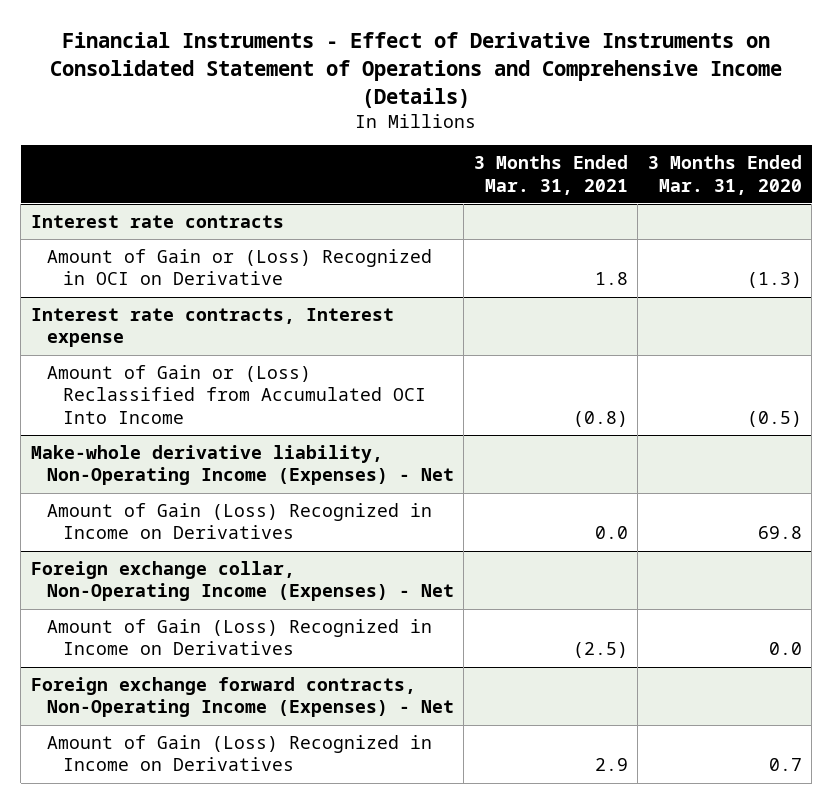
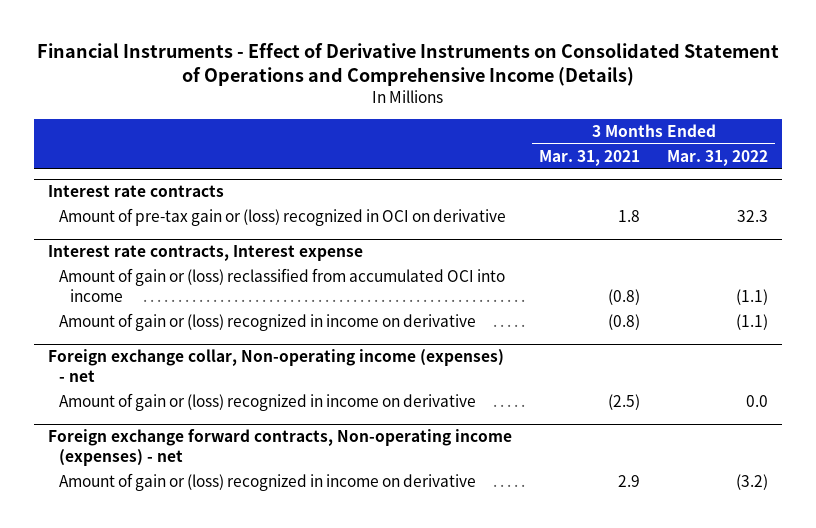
- | 3 Months Ended Mar. 31, 2021 | 3 Months Ended Mar. 31, 2020
+ | 3 Months Ended Mar. 31, 2021 | 3 Months Ended Mar. 31, 2022
@ Interest rate contracts
- Amount of Gain or (Loss) Recognized in OCI on Derivative | 1.8 | (1.3)
+ Amount of pre-tax gain or (loss) recognized in OCI on derivative | 1.8 | 32.3
@ Interest rate contracts, Interest expense
- Amount of Gain or (Loss) Reclassified from Accumulated OCI Into Income | (0.8) | (0.5)
- Make-whole derivative liability, Non-Operating Income (Expenses) - Net
- Amount of Gain (Loss) Recognized in Income on Derivatives | 0.0 | 69.8
- Foreign exchange collar, Non-Operating Income (Expenses) - Net
- Amount of Gain (Loss) Recognized in Income on Derivatives | (2.5) | 0.0
- Foreign exchange forward contracts, Non-Operating Income (Expenses) - Net
- Amount of Gain (Loss) Recognized in Income on Derivatives | 2.9 | 0.7
@ Interest rate contracts, Interest expense
+ Amount of gain or (loss) reclassified from accumulated OCI into income | (0.8) | (1.1)
+ Amount of gain or (loss) recognized in income on derivative | (0.8) | (1.1)
+ Foreign exchange collar, Non-operating income (expenses) - net
+ Amount of gain or (loss) recognized in income on derivative | (2.5) | 0.0
+ Foreign exchange forward contracts, Non-operating income (expenses) - net
+ Amount of gain or (loss) recognized in income on derivative | 2.9 | (3.2)

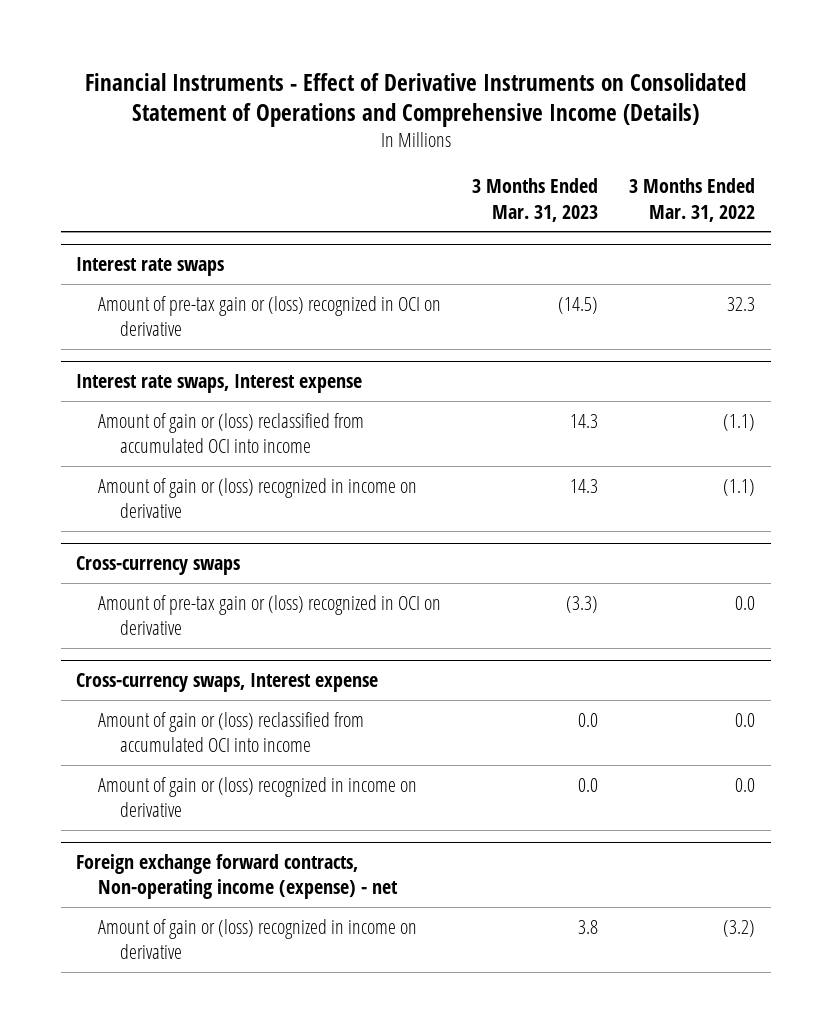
- | 3 Months Ended Mar. 31, 2021 | 3 Months Ended Mar. 31, 2022
+ | 3 Months Ended Mar. 31, 2023 | 3 Months Ended Mar. 31, 2022
- Interest rate contracts
+ Interest rate swaps
- Interest rate contracts, Interest expense
+ Interest rate swaps, Interest expense
- Foreign exchange collar, Non-operating income (expenses) - net
+ Cross-currency swaps
+ Amount of pre-tax gain or (loss) recognized in OCI on derivative | (3.3) | 0.0
+ Cross-currency swaps, Interest expense
+ Amount of gain or (loss) reclassified from accumulated OCI into income | 0.0 | 0.0
- Foreign exchange forward contracts, Non-operating income (expenses) - net
+ Foreign exchange forward contracts, Non-operating income (expense) - net

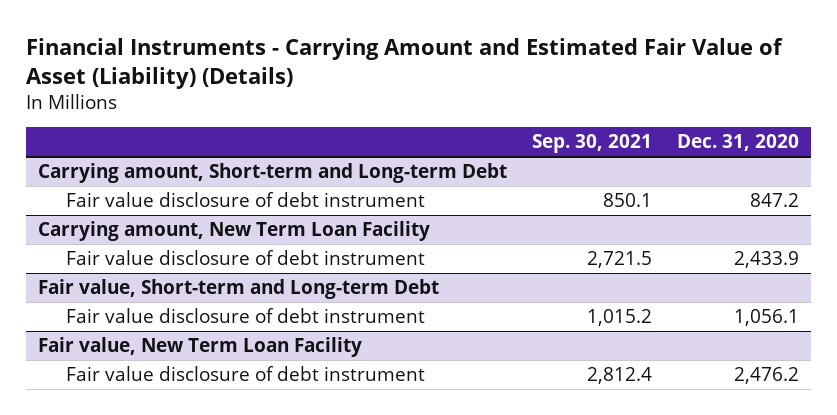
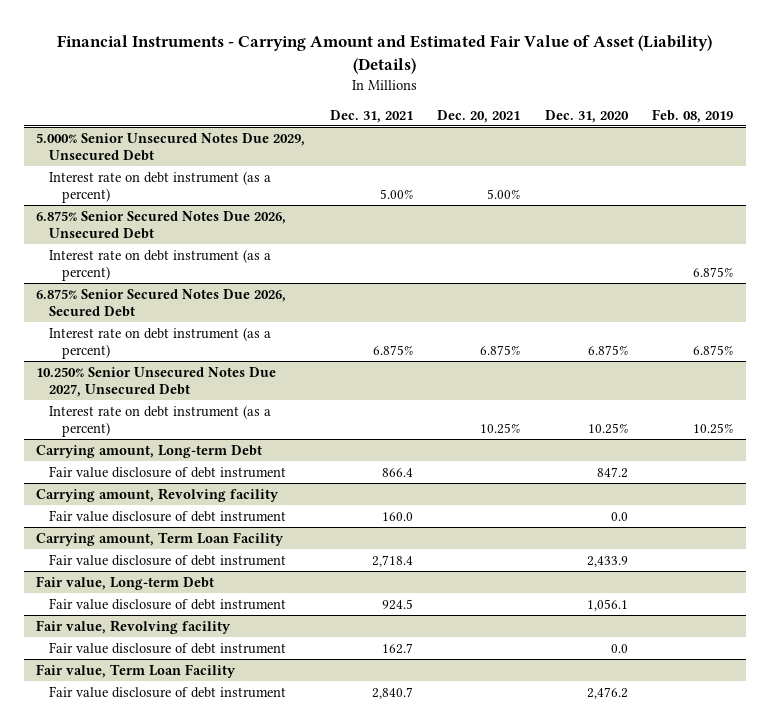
- | Sep. 30, 2021 | Dec. 31, 2020
+ | Dec. 31, 2021 | Dec. 20, 2021 | Dec. 31, 2020 | Feb. 08, 2019
- Carrying amount, Short-term and Long-term Debt
+ 5.000% Senior Unsecured Notes Due 2029, Unsecured Debt
+ Interest rate on debt instrument (as a percent) | 5.00% | 5.00% | |
+ 6.875% Senior Secured Notes Due 2026, Unsecured Debt
+ Interest rate on debt instrument (as a percent) | | | | 6.875%
+ 6.875% Senior Secured Notes Due 2026, Secured Debt
+ Interest rate on debt instrument (as a percent) | 6.875% | 6.875% | 6.875% | 6.875%
+ 10.250% Senior Unsecured Notes Due 2027, Unsecured Debt
+ Interest rate on debt instrument (as a percent) | | 10.25% | 10.25% | 10.25%
+ Carrying amount, Long-term Debt
- Carrying amount, New Term Loan Facility
+ Carrying amount, Revolving facility
+ Fair value disclosure of debt instrument | 160.0 | | 0.0 |
+ Carrying amount, Term Loan Facility
- Fair value, Short-term and Long-term Debt
+ Fair value, Long-term Debt
- Fair value, New Term Loan Facility
+ Fair value, Revolving facility
+ Fair value disclosure of debt instrument | 162.7 | | 0.0 |
+ Fair value, Term Loan Facility

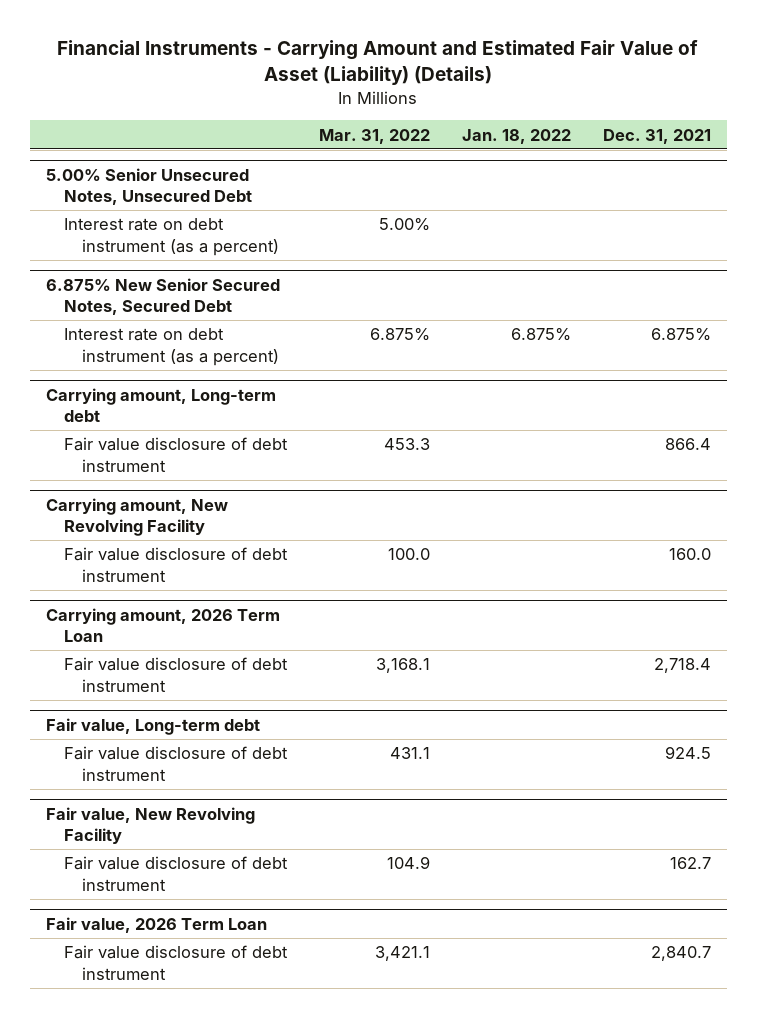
- | Dec. 31, 2021 | Dec. 20, 2021 | Dec. 31, 2020 | Feb. 08, 2019
+ | Mar. 31, 2022 | Jan. 18, 2022 | Dec. 31, 2021
- 5.000% Senior Unsecured Notes Due 2029, Unsecured Debt
- Interest rate on debt instrument (as a percent) | 5.00% | 5.00% | |
- 6.875% Senior Secured Notes Due 2026, Unsecured Debt
+ 5.00% Senior Unsecured Notes, Unsecured Debt
- 6.875% Senior Secured Notes Due 2026, Secured Debt
+ 6.875% New Senior Secured Notes, Secured Debt
- 10.250% Senior Unsecured Notes Due 2027, Unsecured Debt
- Interest rate on debt instrument (as a percent) | | 10.25% | 10.25% | 10.25%
- Carrying amount, Long-term Debt
+ Carrying amount, Long-term debt
- Carrying amount, Revolving facility
+ Carrying amount, New Revolving Facility
- Carrying amount, Term Loan Facility
+ Carrying amount, 2026 Term Loan
- Fair value, Long-term Debt
+ Fair value, Long-term debt
- Fair value, Revolving facility
+ Fair value, New Revolving Facility
- Fair value, Term Loan Facility
+ Fair value, 2026 Term Loan

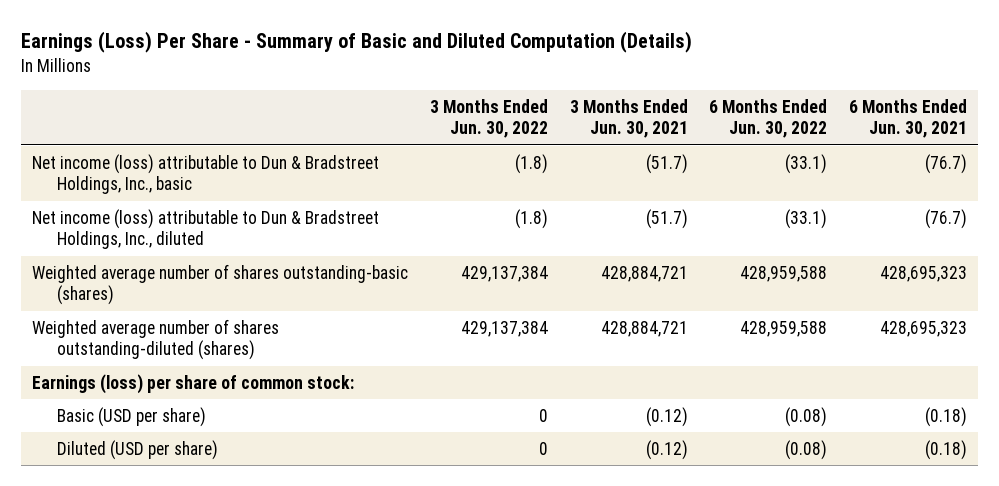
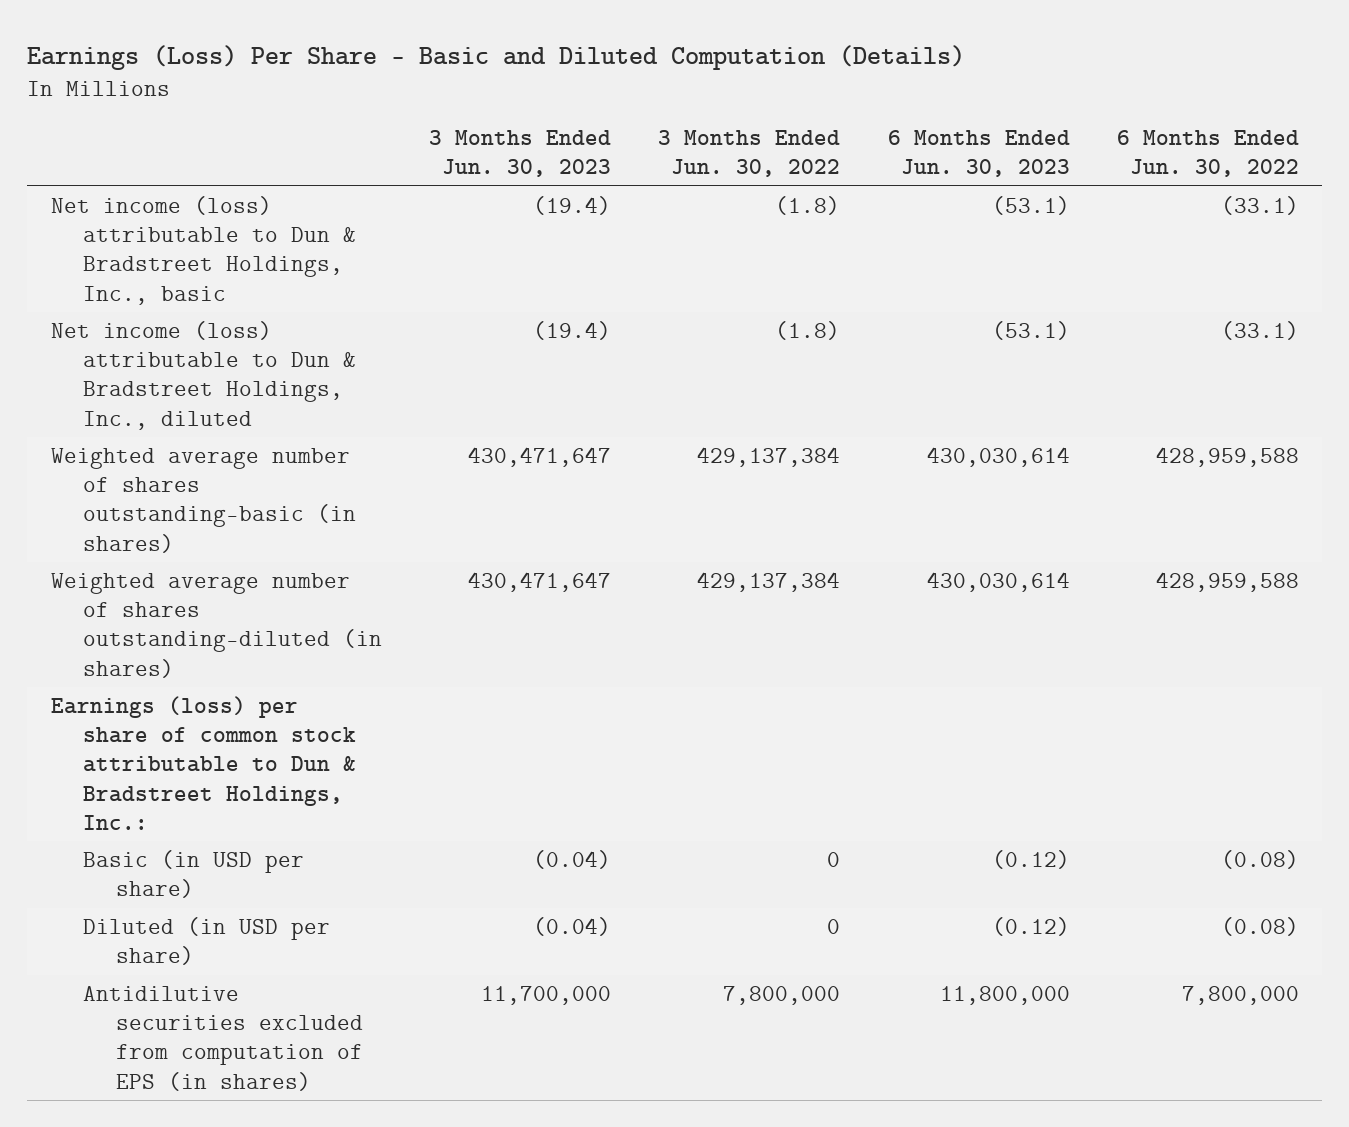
- Earnings (Loss) Per Share - Summary of Basic and Diluted Computation (Details)
+ Earnings (Loss) Per Share - Basic and Diluted Computation (Details)
- | 3 Months Ended Jun. 30, 2022 | 3 Months Ended Jun. 30, 2021 | 6 Months Ended Jun. 30, 2022 | 6 Months Ended Jun. 30, 2021
+ | 3 Months Ended Jun. 30, 2023 | 3 Months Ended Jun. 30, 2022 | 6 Months Ended Jun. 30, 2023 | 6 Months Ended Jun. 30, 2022
- Weighted average number of shares outstanding-basic (shares) | 429,137,384 | 428,884,721 | 428,959,588 | 428,695,323
- Weighted average number of shares outstanding-diluted (shares) | 429,137,384 | 428,884,721 | 428,959,588 | 428,695,323
- Earnings (loss) per share of common stock:
- Basic (USD per share) | 0 | (0.12) | (0.08) | (0.18)
- Diluted (USD per share) | 0 | (0.12) | (0.08) | (0.18)
+ Weighted average number of shares outstanding-basic (in shares) | 430,471,647 | 429,137,384 | 430,030,614 | 428,959,588
+ Weighted average number of shares outstanding-diluted (in shares) | 430,471,647 | 429,137,384 | 430,030,614 | 428,959,588
+ Earnings (loss) per share of common stock attributable to Dun & Bradstreet Holdings, Inc.:
+ Basic (in USD per share) | (0.04) | 0 | (0.12) | (0.08)
+ Diluted (in USD per share) | (0.04) | 0 | (0.12) | (0.08)
+ Antidilutive securities excluded from computation of EPS (in shares) | 11,700,000 | 7,800,000 | 11,800,000 | 7,800,000

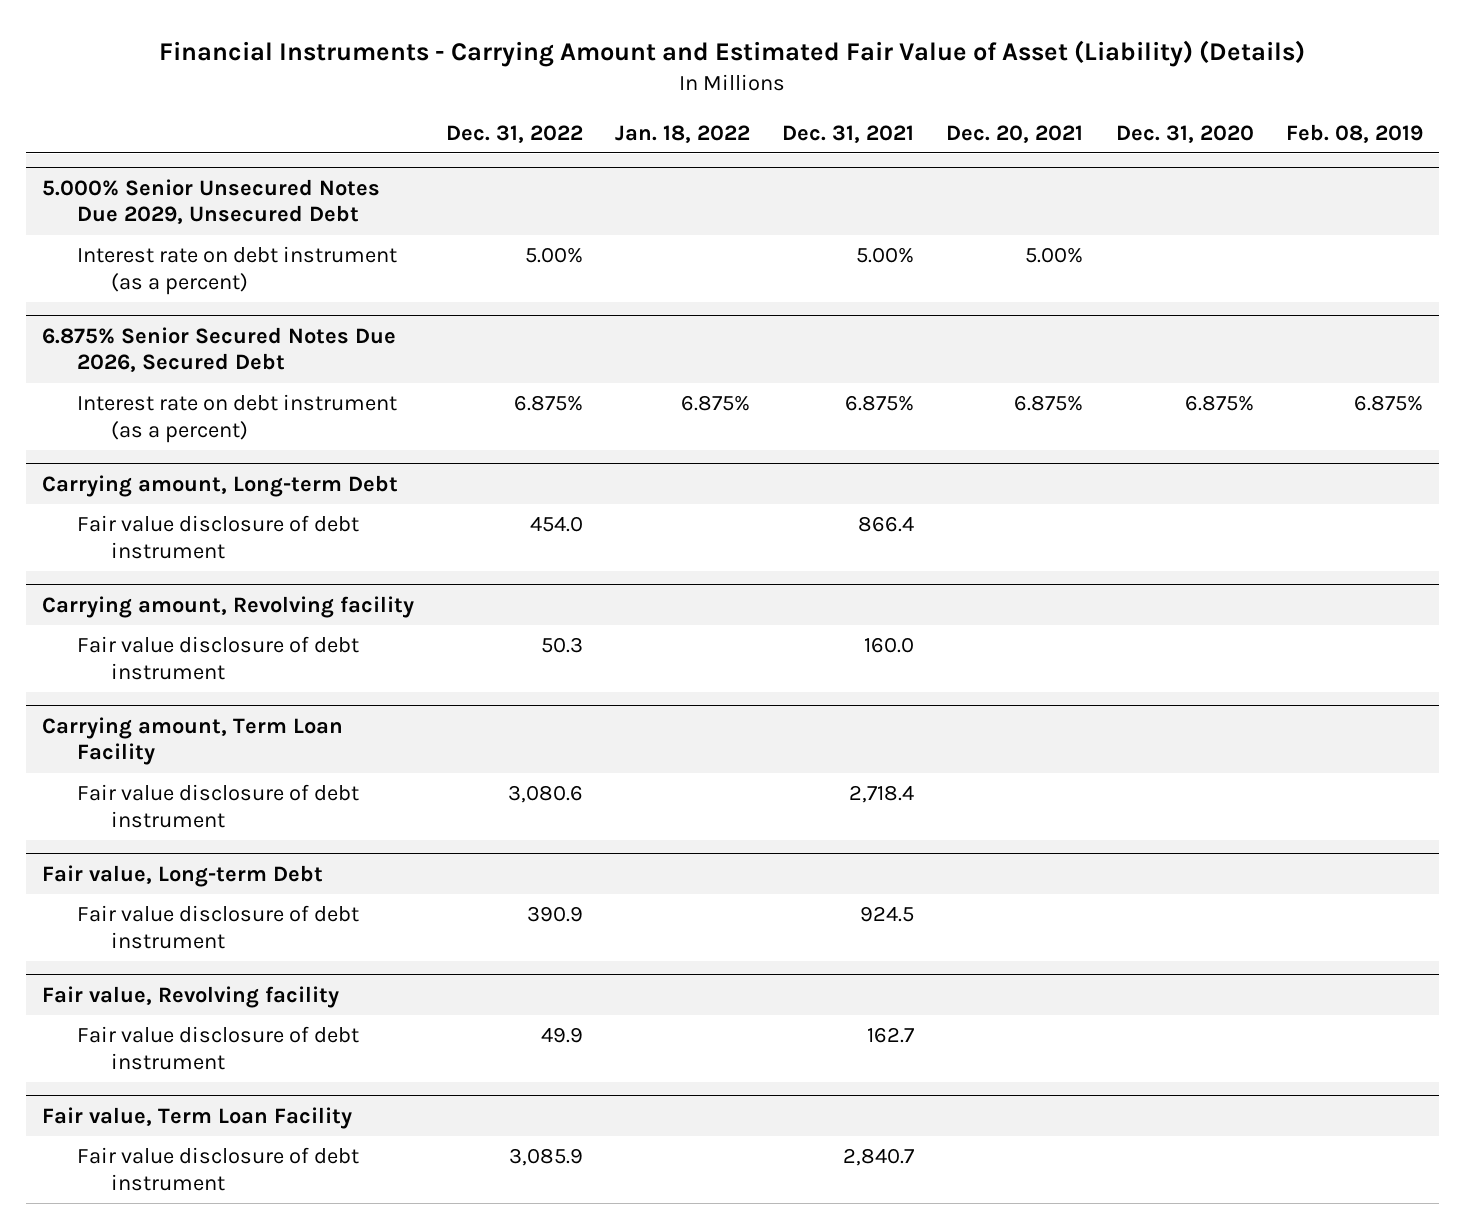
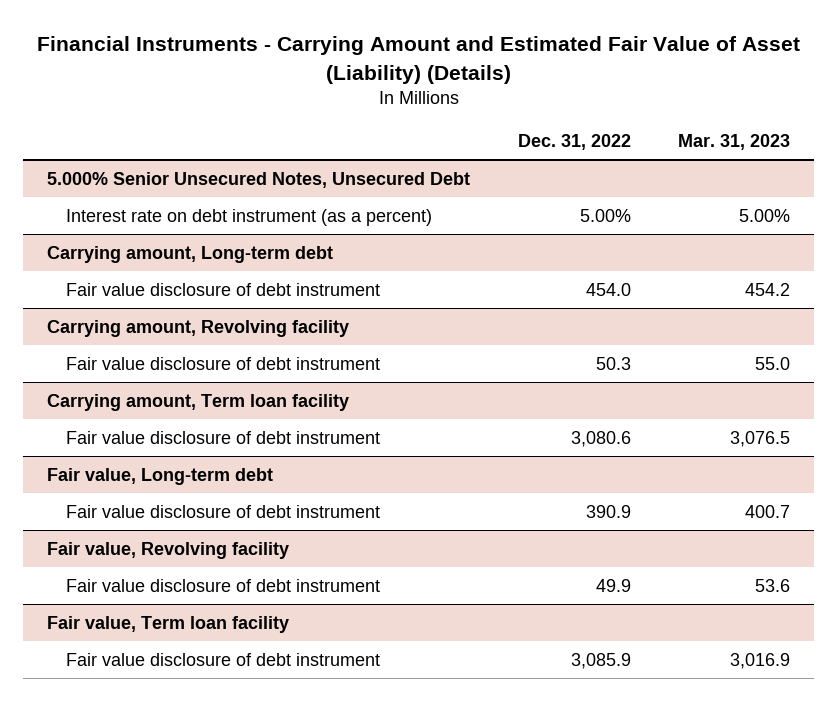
- | Dec. 31, 2022 | Jan. 18, 2022 | Dec. 31, 2021 | Dec. 20, 2021 | Dec. 31, 2020 | Feb. 08, 2019
+ | Dec. 31, 2022 | Mar. 31, 2023
- 5.000% Senior Unsecured Notes Due 2029, Unsecured Debt
+ 5.000% Senior Unsecured Notes, Unsecured Debt
- 6.875% Senior Secured Notes Due 2026, Secured Debt
- Interest rate on debt instrument (as a percent) | 6.875% | 6.875% | 6.875% | 6.875% | 6.875% | 6.875%
- Carrying amount, Long-term Debt
+ Carrying amount, Long-term debt
- Carrying amount, Term Loan Facility
+ Carrying amount, Term loan facility
- Fair value, Long-term Debt
+ Fair value, Long-term debt
- Fair value, Term Loan Facility
+ Fair value, Term loan facility

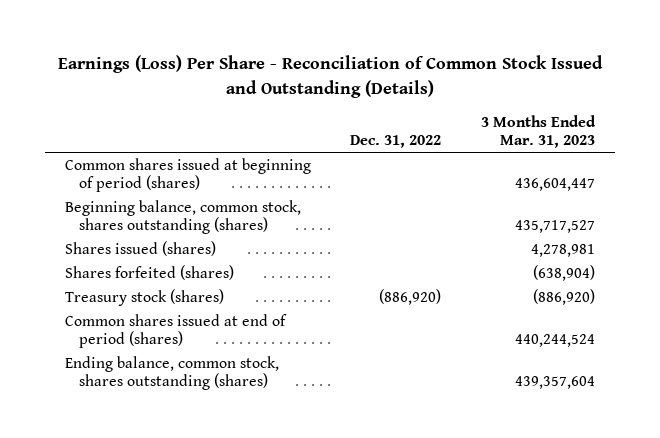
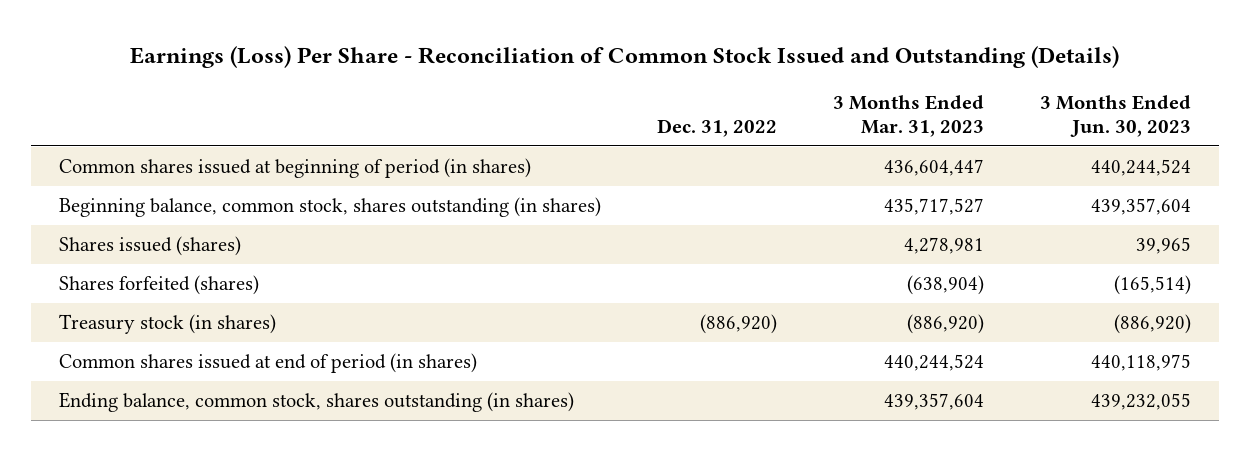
- | Dec. 31, 2022 | 3 Months Ended Mar. 31, 2023
+ | Dec. 31, 2022 | 3 Months Ended Mar. 31, 2023 | 3 Months Ended Jun. 30, 2023
- Common shares issued at beginning of period (shares) | | 436,604,447
- Beginning balance, common stock, shares outstanding (shares) | | 435,717,527
+ Common shares issued at beginning of period (in shares) | | 436,604,447 | 440,244,524
+ Beginning balance, common stock, shares outstanding (in shares) | | 435,717,527 | 439,357,604
- Treasury stock (shares) | (886,920) | (886,920)
- Common shares issued at end of period (shares) | | 440,244,524
- Ending balance, common stock, shares outstanding (shares) | | 439,357,604
+ Treasury stock (in shares) | (886,920) | (886,920) | (886,920)
+ Common shares issued at end of period (in shares) | | 440,244,524 | 440,118,975
+ Ending balance, common stock, shares outstanding (in shares) | | 439,357,604 | 439,232,055

